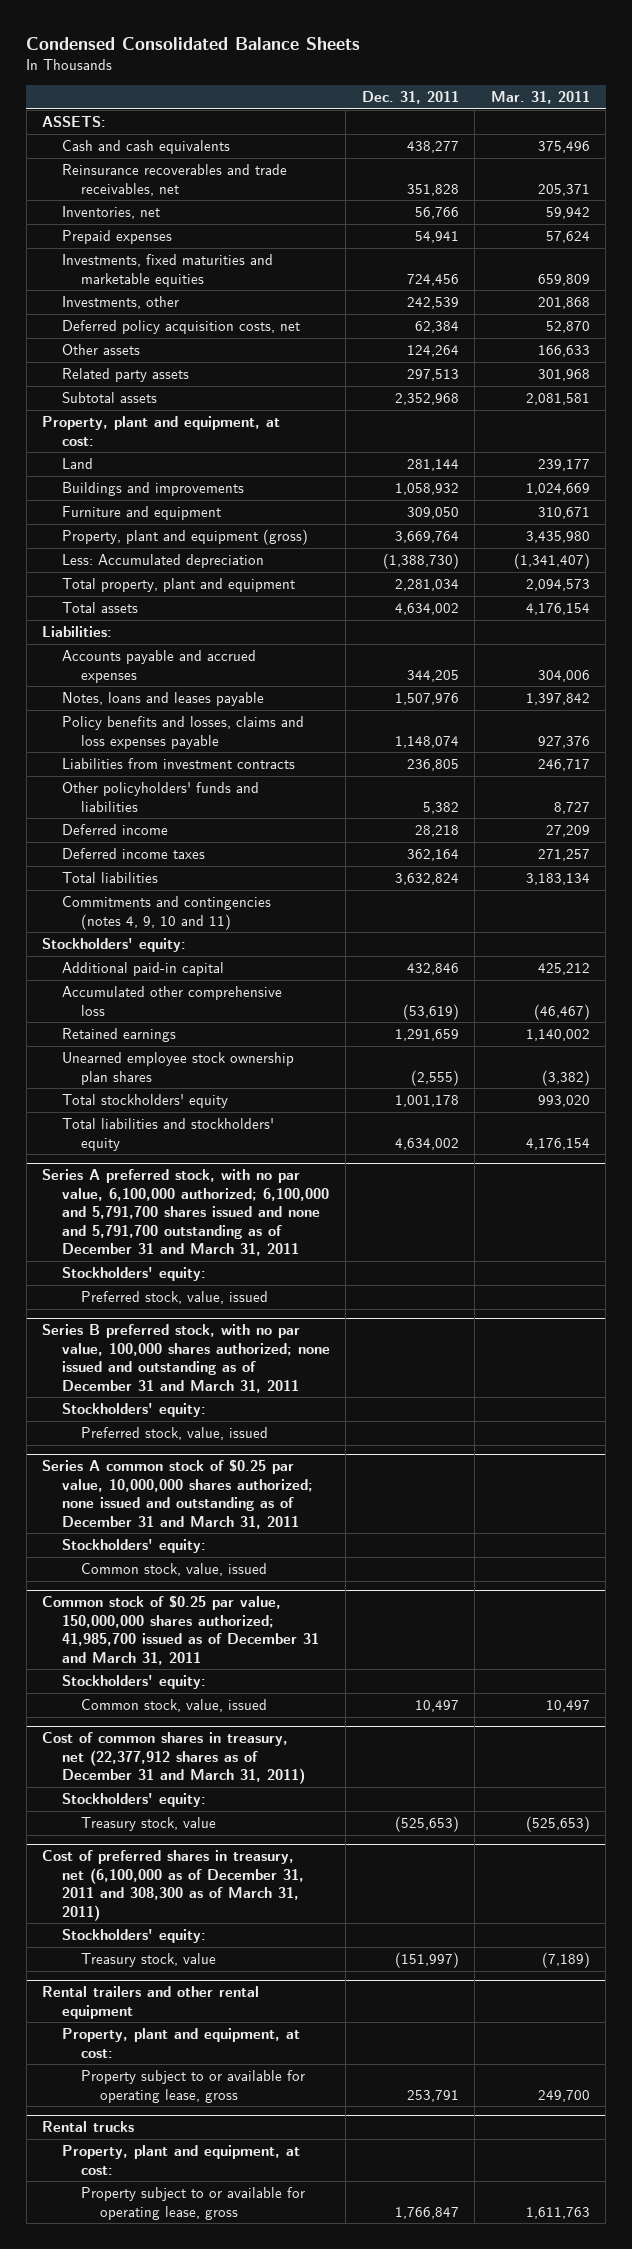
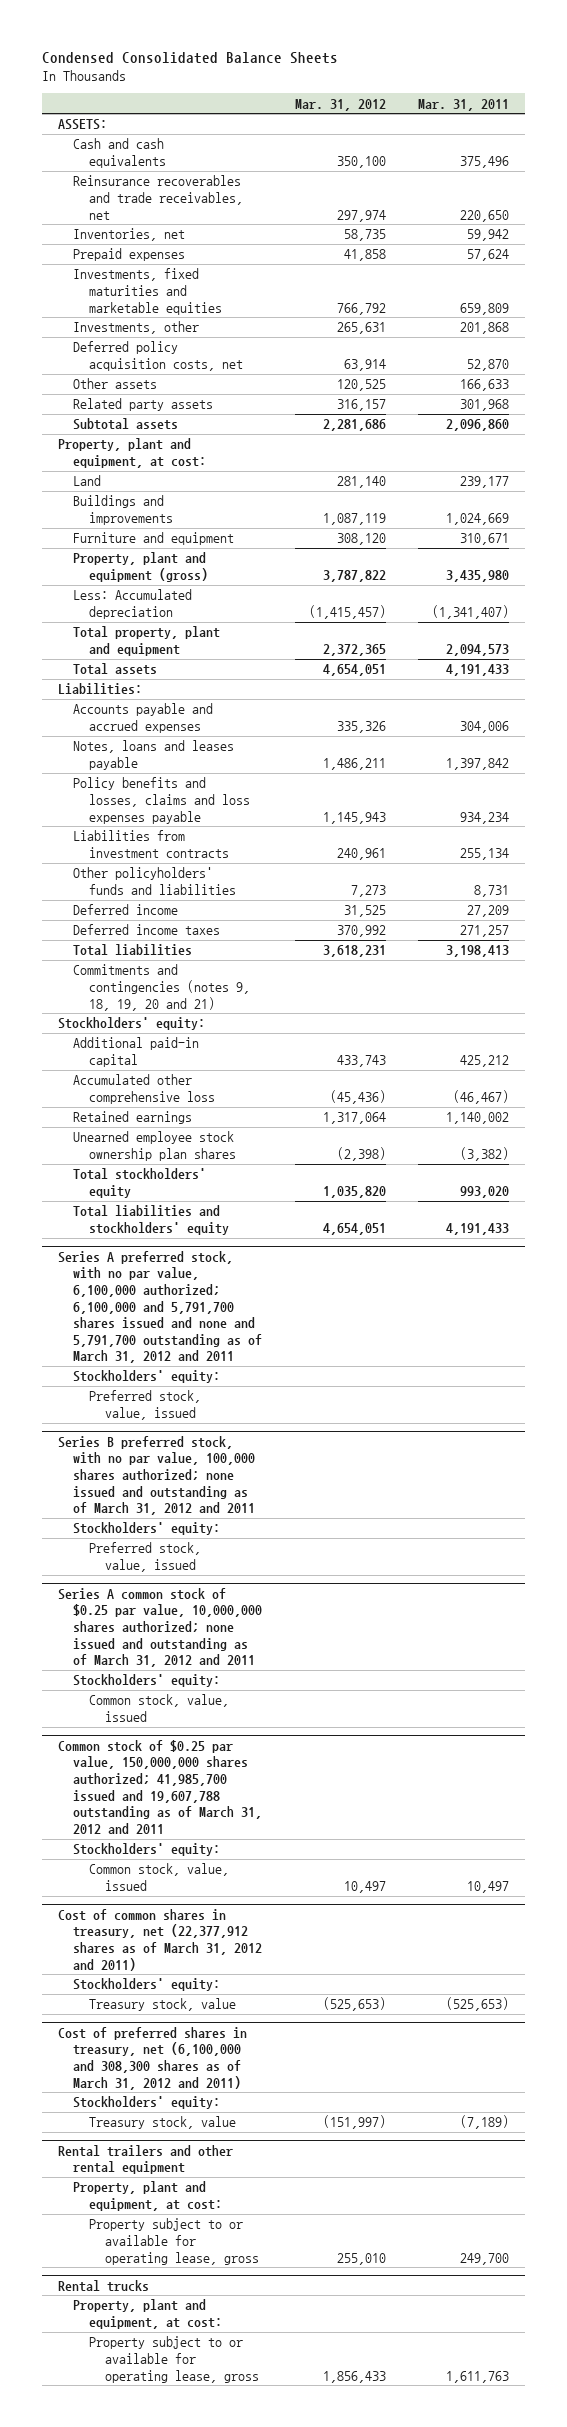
- | Dec. 31, 2011 | Mar. 31, 2011
+ | Mar. 31, 2012 | Mar. 31, 2011
- Reinsurance recoverables and trade receivables, net | 351,828 | 205,371
+ Reinsurance recoverables and trade receivables, net | 297,974 | 220,650
- Subtotal assets | 2,352,968 | 2,081,581
+ Subtotal assets | 2,281,686 | 2,096,860
- Total assets | 4,634,002 | 4,176,154
+ Total assets | 4,654,051 | 4,191,433
- Policy benefits and losses, claims and loss expenses payable | 1,148,074 | 927,376
- Liabilities from investment contracts | 236,805 | 246,717
- Other policyholders' funds and liabilities | 5,382 | 8,727
+ Policy benefits and losses, claims and loss expenses payable | 1,145,943 | 934,234
+ Liabilities from investment contracts | 240,961 | 255,134
+ Other policyholders' funds and liabilities | 7,273 | 8,731
- Total liabilities | 3,632,824 | 3,183,134
- Commitments and contingencies (notes 4, 9, 10 and 11)
+ Total liabilities | 3,618,231 | 3,198,413
+ Commitments and contingencies (notes 9, 18, 19, 20 and 21)
- Total liabilities and stockholders' equity | 4,634,002 | 4,176,154
- Series A preferred stock, with no par value, 6,100,000 authorized; 6,100,000 and 5,791,700 shares issued and none and 5,791,700 outstanding as of December 31 and March 31, 2011
+ Total liabilities and stockholders' equity | 4,654,051 | 4,191,433
+ Series A preferred stock, with no par value, 6,100,000 authorized; 6,100,000 and 5,791,700 shares issued and none and 5,791,700 outstanding as of March 31, 2012 and 2011
- Series B preferred stock, with no par value, 100,000 shares authorized; none issued and outstanding as of December 31 and March 31, 2011
+ Series B preferred stock, with no par value, 100,000 shares authorized; none issued and outstanding as of March 31, 2012 and 2011
- Series A common stock of $0.25 par value, 10,000,000 shares authorized; none issued and outstanding as of December 31 and March 31, 2011
+ Series A common stock of $0.25 par value, 10,000,000 shares authorized; none issued and outstanding as of March 31, 2012 and 2011
- Common stock of $0.25 par value, 150,000,000 shares authorized; 41,985,700 issued as of December 31 and March 31, 2011
+ Common stock of $0.25 par value, 150,000,000 shares authorized; 41,985,700 issued and 19,607,788 outstanding as of March 31, 2012 and 2011
- Cost of common shares in treasury, net (22,377,912 shares as of December 31 and March 31, 2011)
+ Cost of common shares in treasury, net (22,377,912 shares as of March 31, 2012 and 2011)
- Cost of preferred shares in treasury, net (6,100,000 as of December 31, 2011 and 308,300 as of March 31, 2011)
+ Cost of preferred shares in treasury, net (6,100,000 and 308,300 shares as of March 31, 2012 and 2011)

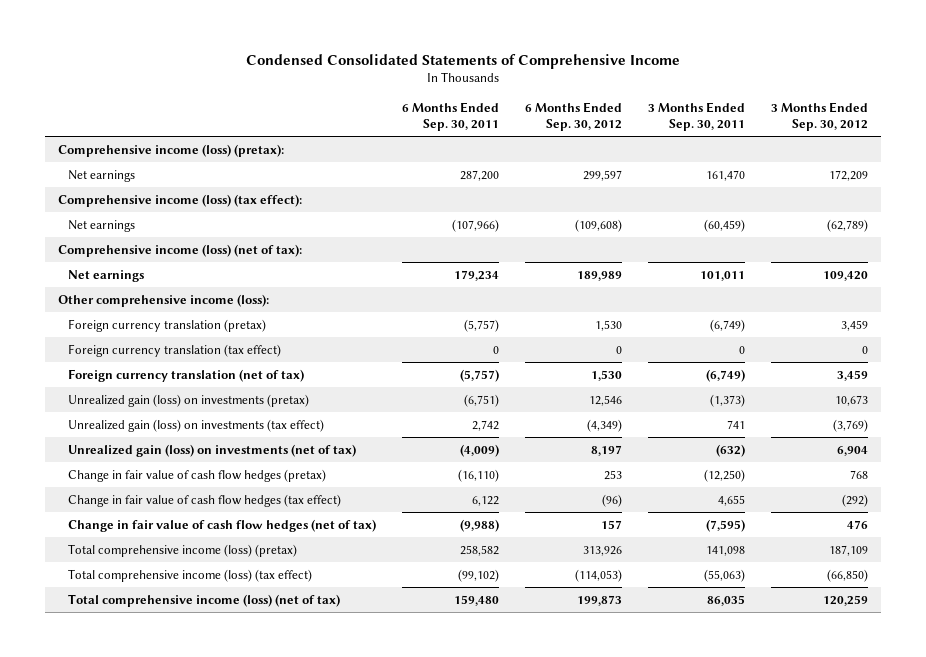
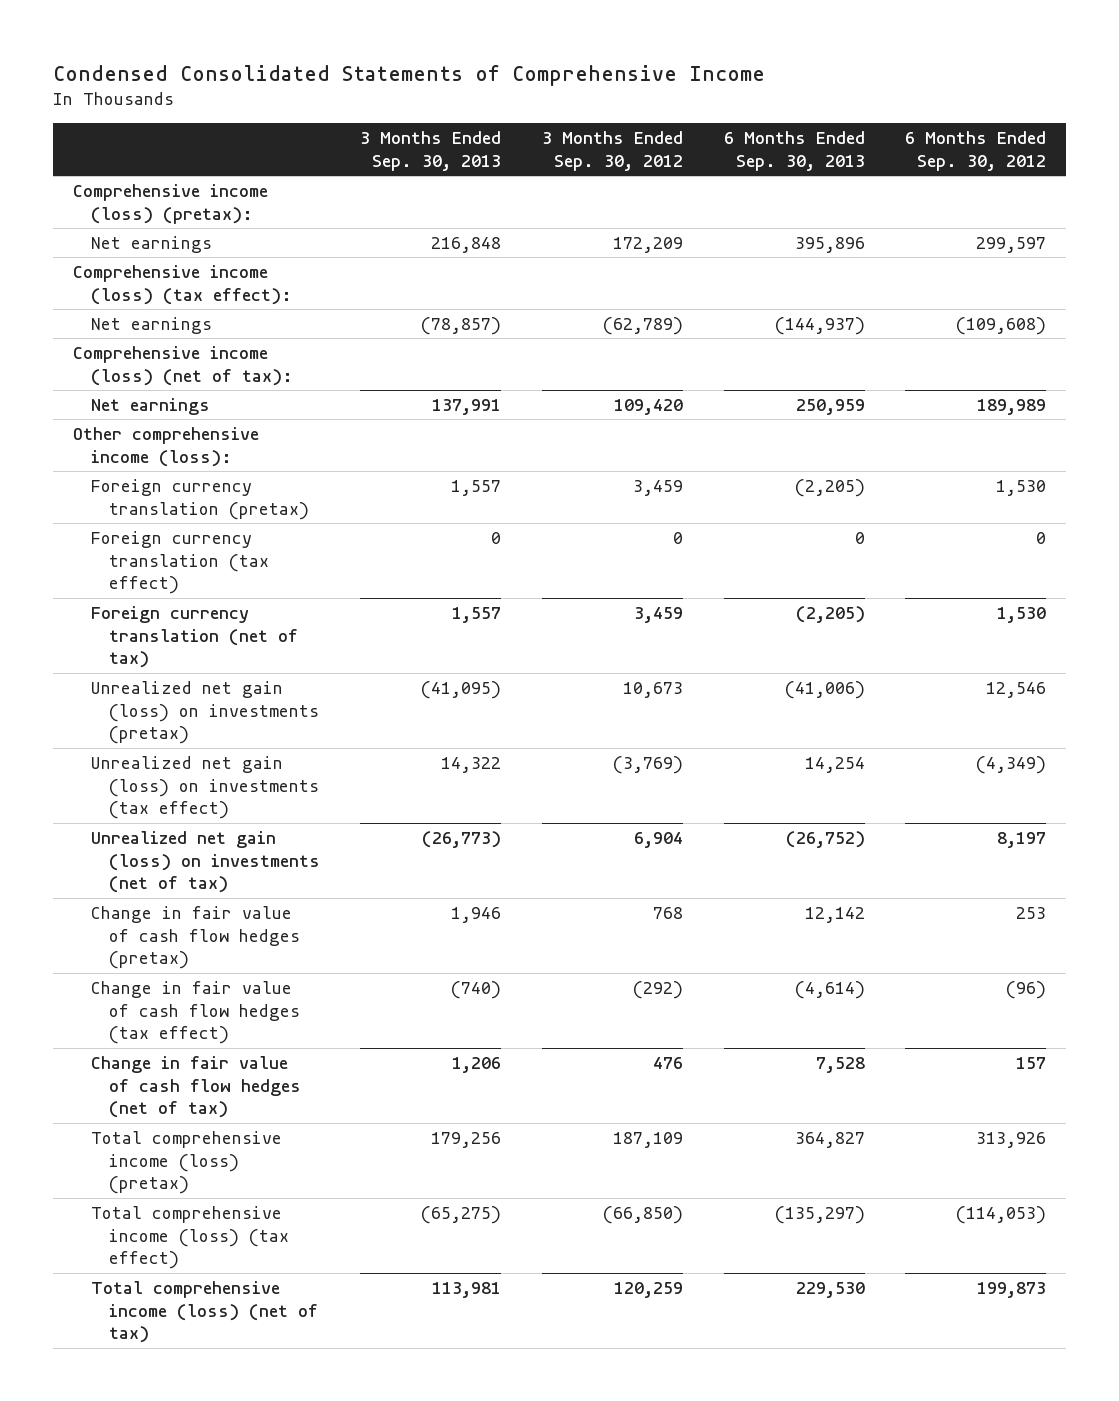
- | 6 Months Ended Sep. 30, 2011 | 6 Months Ended Sep. 30, 2012 | 3 Months Ended Sep. 30, 2011 | 3 Months Ended Sep. 30, 2012
+ | 3 Months Ended Sep. 30, 2013 | 3 Months Ended Sep. 30, 2012 | 6 Months Ended Sep. 30, 2013 | 6 Months Ended Sep. 30, 2012
- Unrealized gain (loss) on investments (pretax) | (6,751) | 12,546 | (1,373) | 10,673
- Unrealized gain (loss) on investments (tax effect) | 2,742 | (4,349) | 741 | (3,769)
- Unrealized gain (loss) on investments (net of tax) | (4,009) | 8,197 | (632) | 6,904
+ Unrealized net gain (loss) on investments (pretax) | (41,095) | 10,673 | (41,006) | 12,546
+ Unrealized net gain (loss) on investments (tax effect) | 14,322 | (3,769) | 14,254 | (4,349)
+ Unrealized net gain (loss) on investments (net of tax) | (26,773) | 6,904 | (26,752) | 8,197

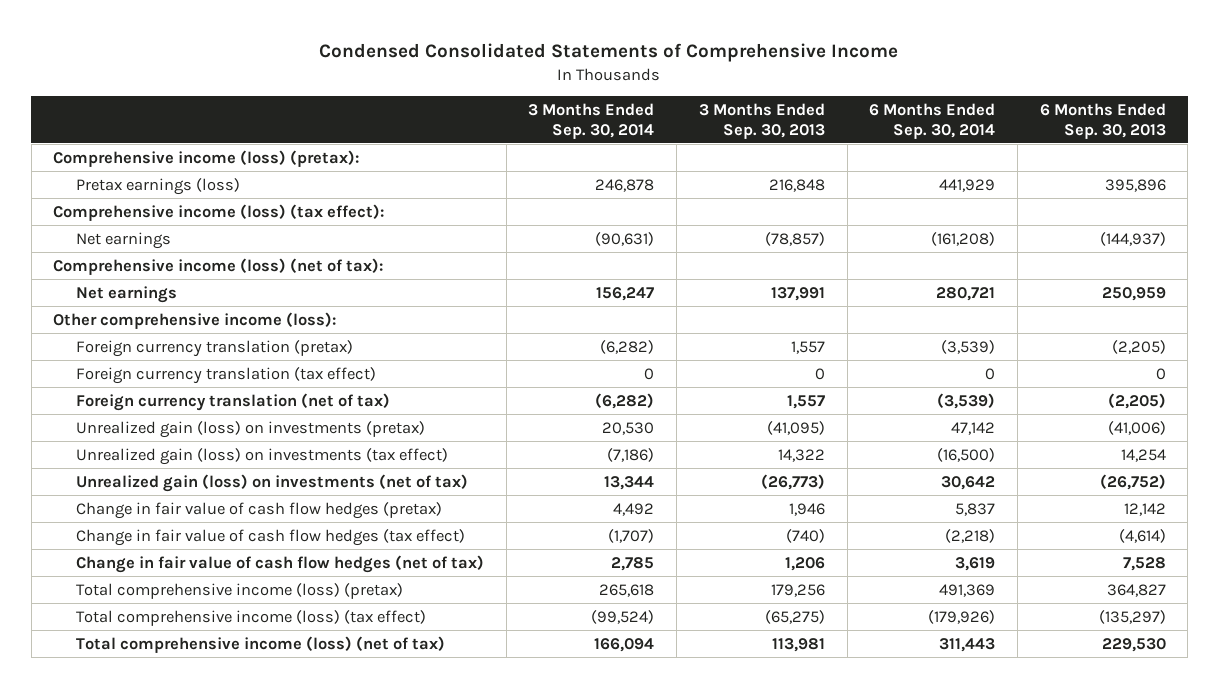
- | 3 Months Ended Sep. 30, 2013 | 3 Months Ended Sep. 30, 2012 | 6 Months Ended Sep. 30, 2013 | 6 Months Ended Sep. 30, 2012
+ | 3 Months Ended Sep. 30, 2014 | 3 Months Ended Sep. 30, 2013 | 6 Months Ended Sep. 30, 2014 | 6 Months Ended Sep. 30, 2013
- Net earnings | 216,848 | 172,209 | 395,896 | 299,597
+ Pretax earnings (loss) | 246,878 | 216,848 | 441,929 | 395,896
- Unrealized net gain (loss) on investments (pretax) | (41,095) | 10,673 | (41,006) | 12,546
- Unrealized net gain (loss) on investments (tax effect) | 14,322 | (3,769) | 14,254 | (4,349)
- Unrealized net gain (loss) on investments (net of tax) | (26,773) | 6,904 | (26,752) | 8,197
+ Unrealized gain (loss) on investments (pretax) | 20,530 | (41,095) | 47,142 | (41,006)
+ Unrealized gain (loss) on investments (tax effect) | (7,186) | 14,322 | (16,500) | 14,254
+ Unrealized gain (loss) on investments (net of tax) | 13,344 | (26,773) | 30,642 | (26,752)

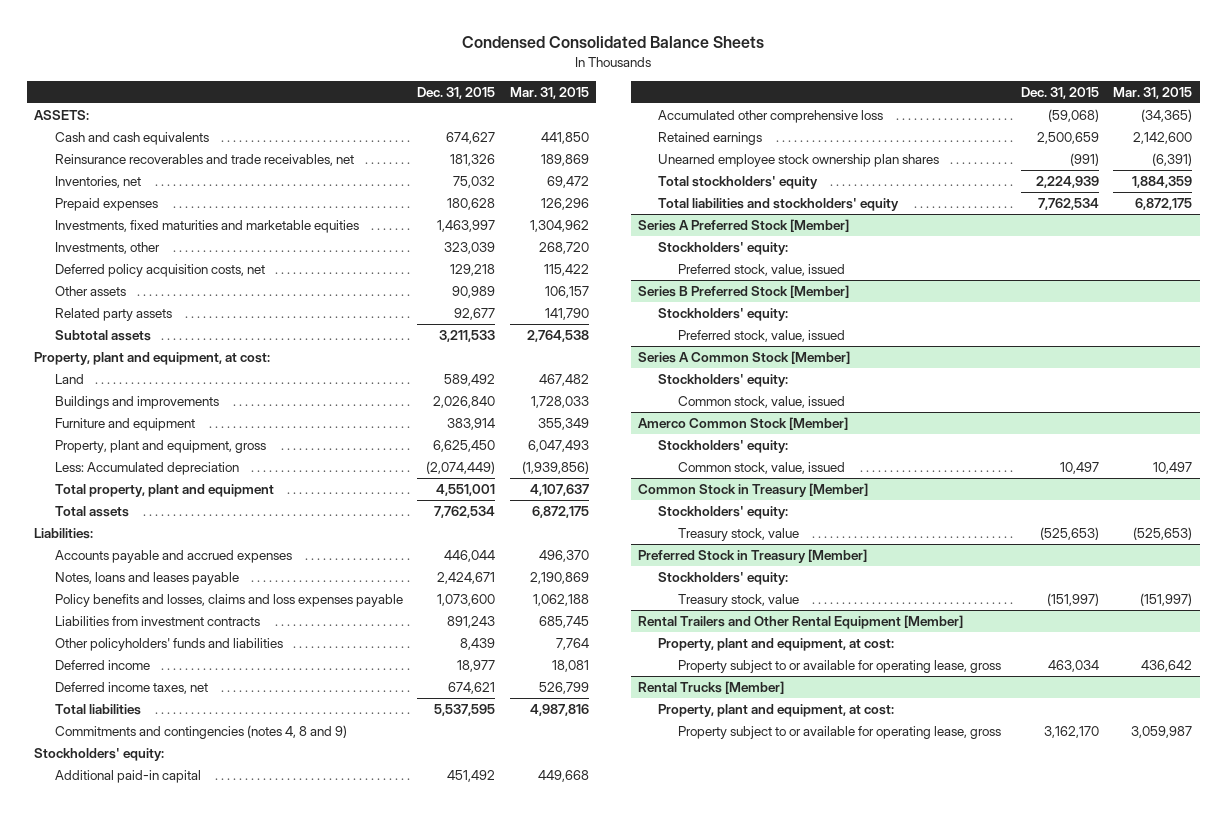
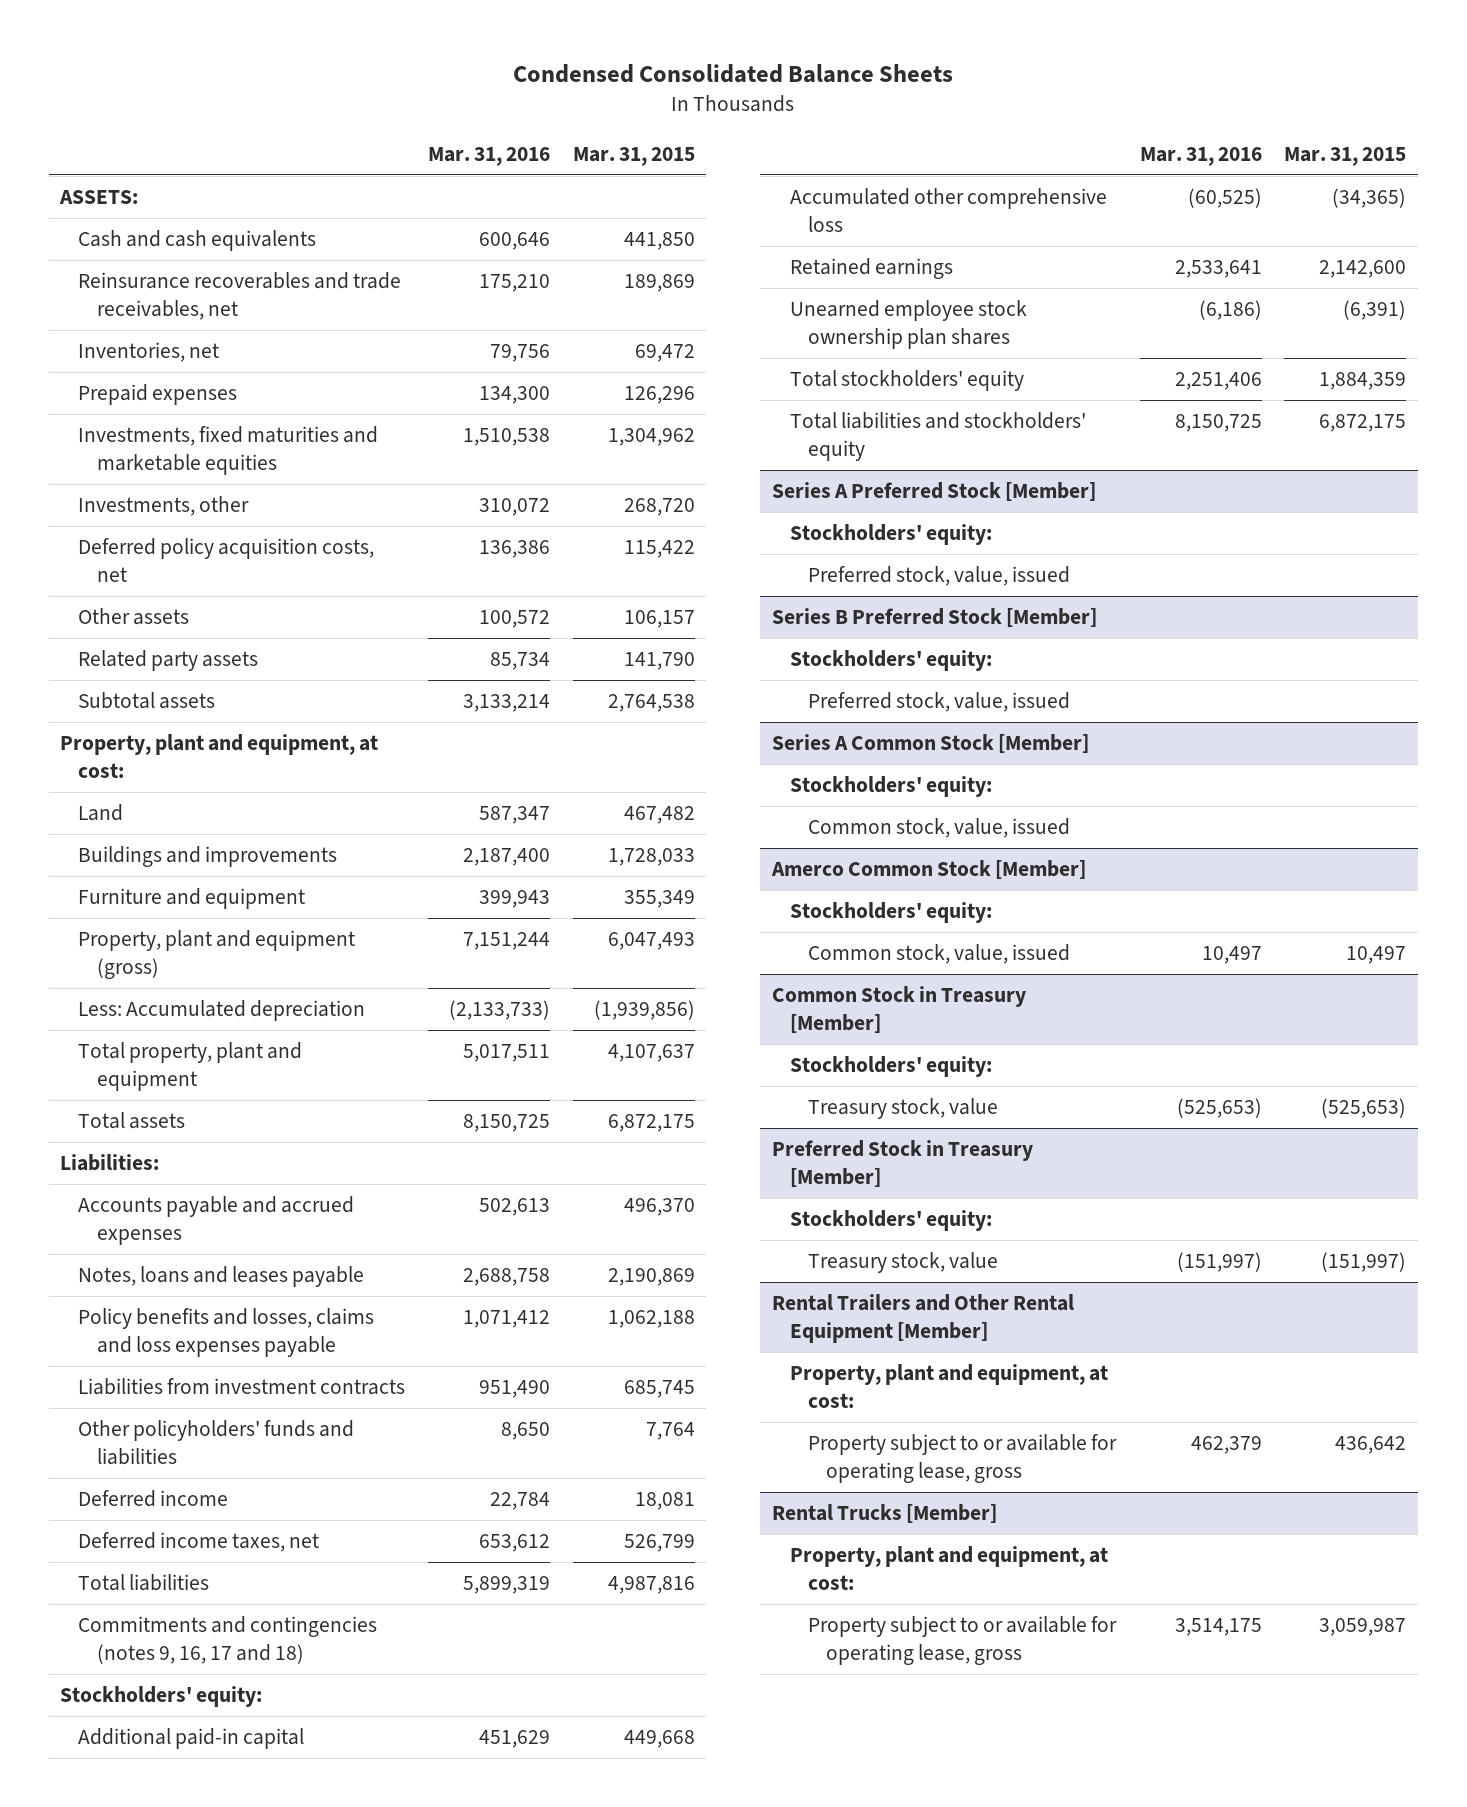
- | Dec. 31, 2015 | Mar. 31, 2015
+ | Mar. 31, 2016 | Mar. 31, 2015
- Property, plant and equipment, gross | 6,625,450 | 6,047,493
+ Property, plant and equipment (gross) | 7,151,244 | 6,047,493
- Commitments and contingencies (notes 4, 8 and 9)
+ Commitments and contingencies (notes 9, 16, 17 and 18)

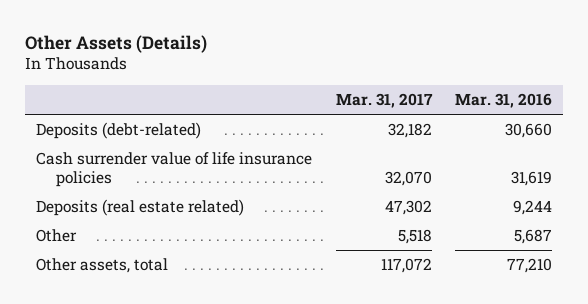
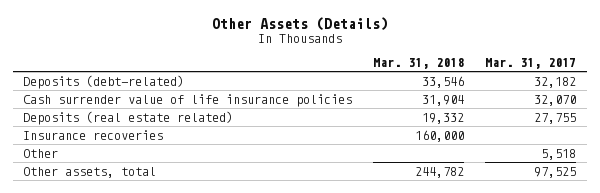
- | Mar. 31, 2017 | Mar. 31, 2016
+ | Mar. 31, 2018 | Mar. 31, 2017
- Deposits (real estate related) | 47,302 | 9,244
+ Deposits (real estate related) | 19,332 | 27,755
+ Insurance recoveries | 160,000 |
- Other assets, total | 117,072 | 77,210
+ Other assets, total | 244,782 | 97,525

